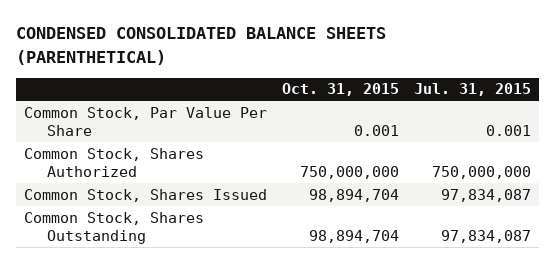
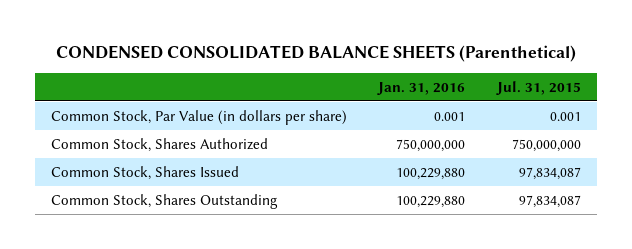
- CONDENSED CONSOLIDATED BALANCE SHEETS (PARENTHETICAL)
+ CONDENSED CONSOLIDATED BALANCE SHEETS (Parenthetical)
- | Oct. 31, 2015 | Jul. 31, 2015
+ | Jan. 31, 2016 | Jul. 31, 2015
- Common Stock, Par Value Per Share | 0.001 | 0.001
+ Common Stock, Par Value (in dollars per share) | 0.001 | 0.001

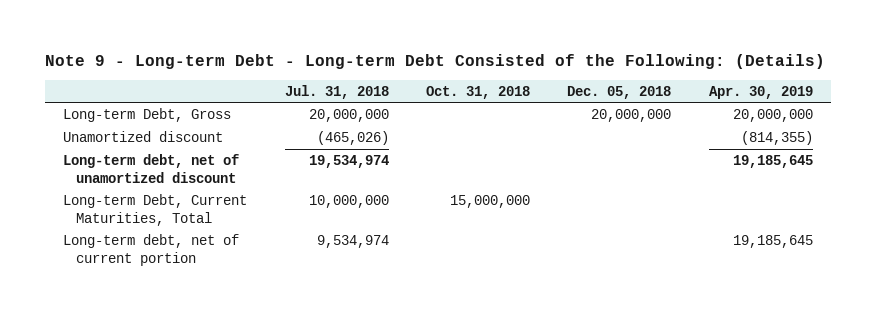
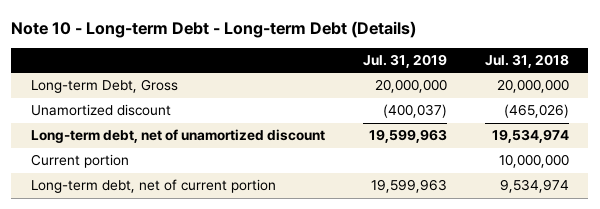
- Note 9 - Long-term Debt - Long-term Debt Consisted of the Following: (Details)
+ Note 10 - Long-term Debt - Long-term Debt (Details)
- | Jul. 31, 2018 | Oct. 31, 2018 | Dec. 05, 2018 | Apr. 30, 2019
+ | Jul. 31, 2019 | Jul. 31, 2018
- Long-term Debt, Current Maturities, Total | 10,000,000 | 15,000,000 | |
+ Current portion | | 10,000,000

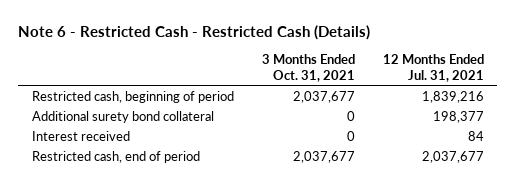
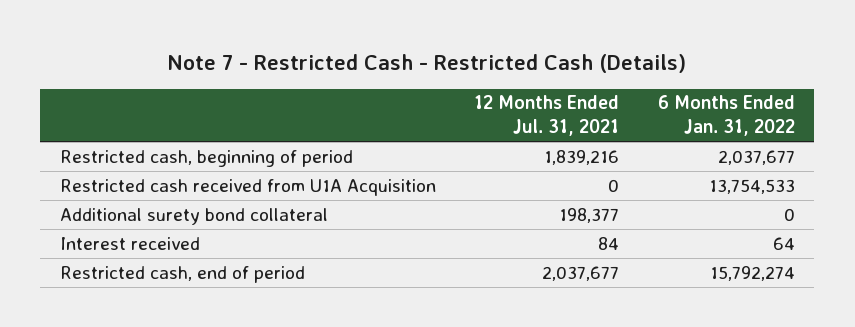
- Note 6 - Restricted Cash - Restricted Cash (Details)
+ Note 7 - Restricted Cash - Restricted Cash (Details)
- | 3 Months Ended Oct. 31, 2021 | 12 Months Ended Jul. 31, 2021
+ | 12 Months Ended Jul. 31, 2021 | 6 Months Ended Jan. 31, 2022
+ Restricted cash received from U1A Acquisition | 0 | 13,754,533

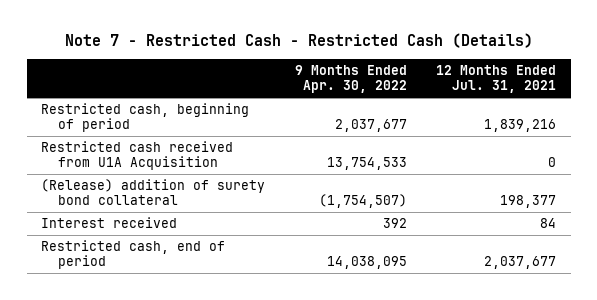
- | 12 Months Ended Jul. 31, 2021 | 6 Months Ended Jan. 31, 2022
+ | 9 Months Ended Apr. 30, 2022 | 12 Months Ended Jul. 31, 2021
- Additional surety bond collateral | 198,377 | 0
+ (Release) addition of surety bond collateral | (1,754,507) | 198,377

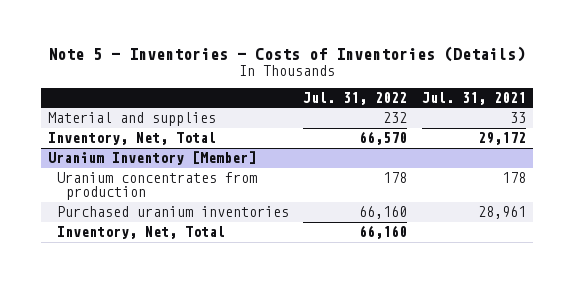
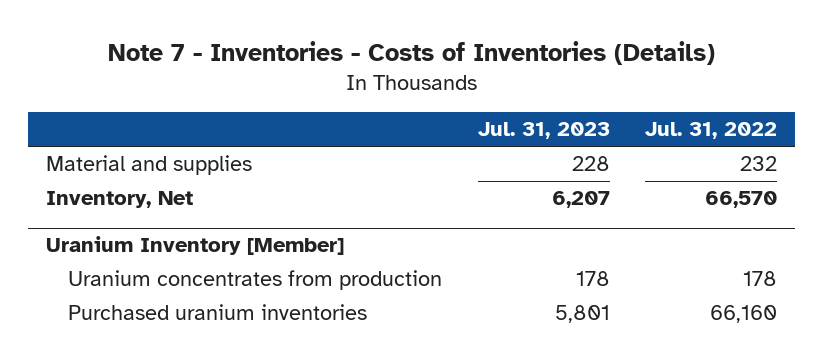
- Note 5 - Inventories - Costs of Inventories (Details)
+ Note 7 - Inventories - Costs of Inventories (Details)
- | Jul. 31, 2022 | Jul. 31, 2021
+ | Jul. 31, 2023 | Jul. 31, 2022
- Inventory, Net, Total | 66,570 | 29,172
+ Inventory, Net | 6,207 | 66,570
@ Uranium Inventory [Member]
- Inventory, Net, Total | 66,160 |

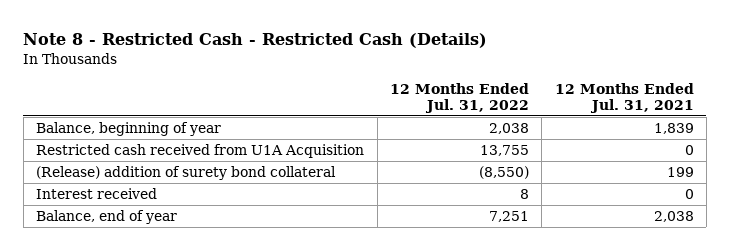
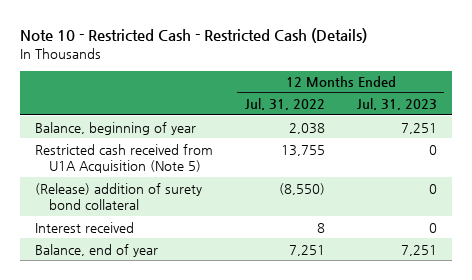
- Note 8 - Restricted Cash - Restricted Cash (Details)
+ Note 10 - Restricted Cash - Restricted Cash (Details)
- | 12 Months Ended Jul. 31, 2022 | 12 Months Ended Jul. 31, 2021
+ | 12 Months Ended Jul. 31, 2022 | 12 Months Ended Jul. 31, 2023
- Restricted cash received from U1A Acquisition | 13,755 | 0
+ Restricted cash received from U1A Acquisition (Note 5) | 13,755 | 0

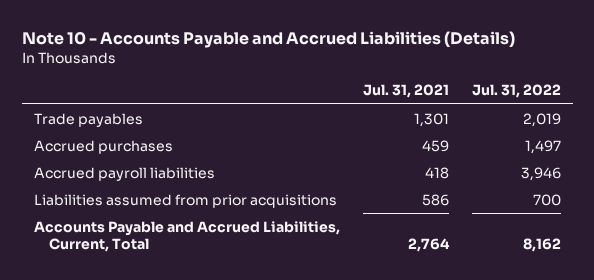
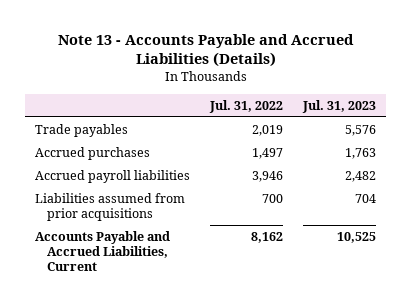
- Note 10 - Accounts Payable and Accrued Liabilities (Details)
+ Note 13 - Accounts Payable and Accrued Liabilities (Details)
- | Jul. 31, 2021 | Jul. 31, 2022
+ | Jul. 31, 2022 | Jul. 31, 2023
- Accounts Payable and Accrued Liabilities, Current, Total | 2,764 | 8,162
+ Accounts Payable and Accrued Liabilities, Current | 8,162 | 10,525

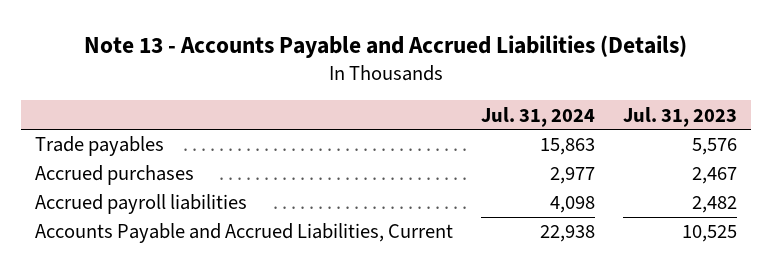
- | Jul. 31, 2022 | Jul. 31, 2023
+ | Jul. 31, 2024 | Jul. 31, 2023
- Accrued purchases | 1,497 | 1,763
+ Accrued purchases | 2,977 | 2,467
- Liabilities assumed from prior acquisitions | 700 | 704

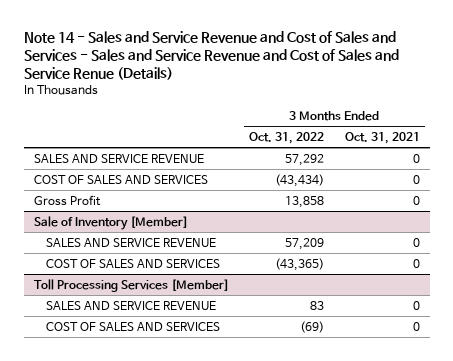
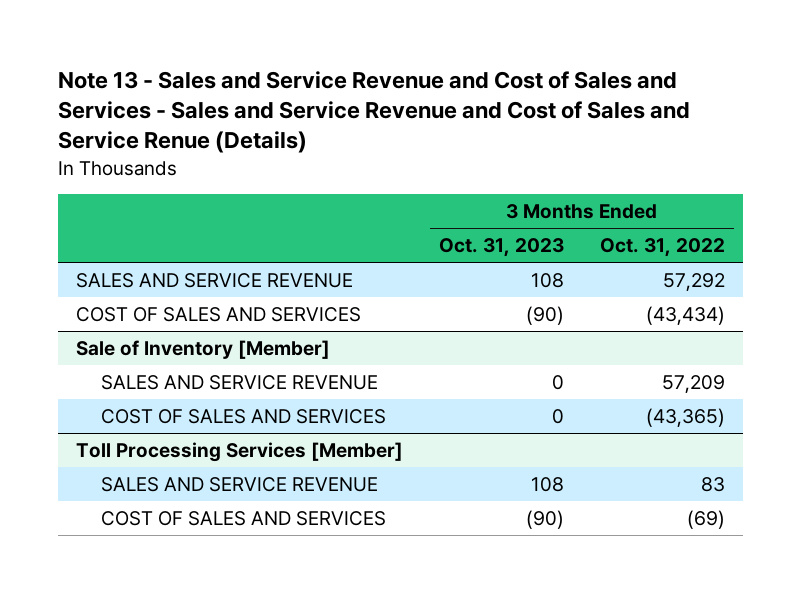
- Note 14 - Sales and Service Revenue and Cost of Sales and Services - Sales and Service Revenue and Cost of Sales and Service Renue (Details)
+ Note 13 - Sales and Service Revenue and Cost of Sales and Services - Sales and Service Revenue and Cost of Sales and Service Renue (Details)
- | 3 Months Ended Oct. 31, 2022 | 3 Months Ended Oct. 31, 2021
+ | 3 Months Ended Oct. 31, 2023 | 3 Months Ended Oct. 31, 2022
- Gross Profit | 13,858 | 0

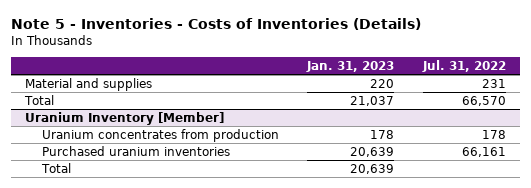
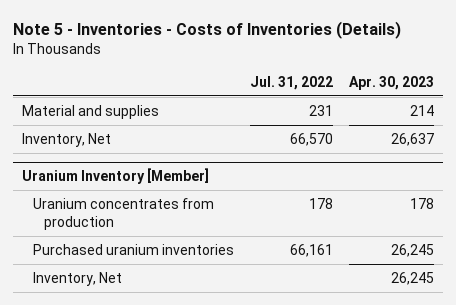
- | Jan. 31, 2023 | Jul. 31, 2022
+ | Jul. 31, 2022 | Apr. 30, 2023
- Total | 21,037 | 66,570
+ Inventory, Net | 66,570 | 26,637
@ Uranium Inventory [Member]
- Total | 20,639 |
+ Inventory, Net | | 26,245

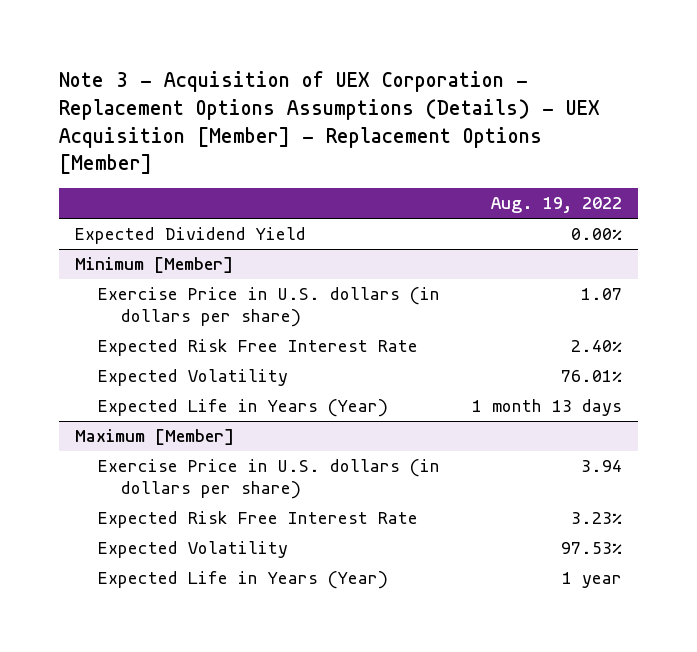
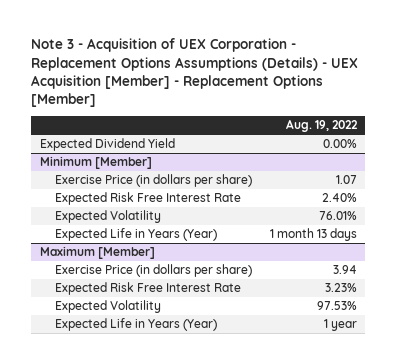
@ Minimum [Member]
- Exercise Price in U.S. dollars (in dollars per share) | 1.07
+ Exercise Price (in dollars per share) | 1.07
@ Maximum [Member]
- Exercise Price in U.S. dollars (in dollars per share) | 3.94
+ Exercise Price (in dollars per share) | 3.94

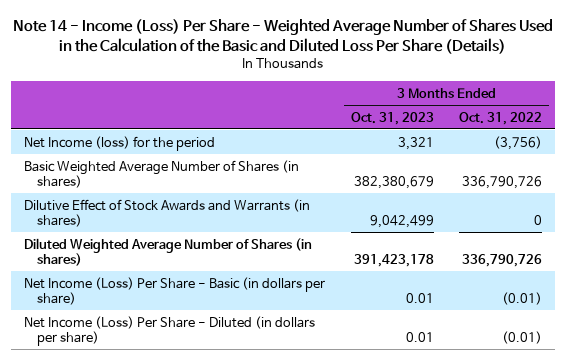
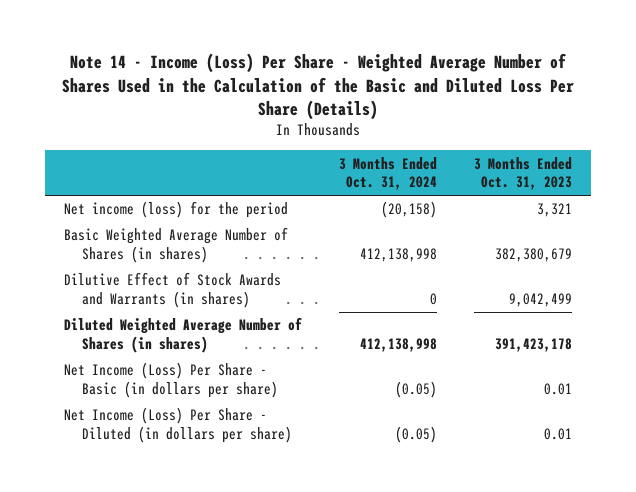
- | 3 Months Ended Oct. 31, 2023 | 3 Months Ended Oct. 31, 2022
+ | 3 Months Ended Oct. 31, 2024 | 3 Months Ended Oct. 31, 2023
- Net Income (loss) for the period | 3,321 | (3,756)
+ Net income (loss) for the period | (20,158) | 3,321

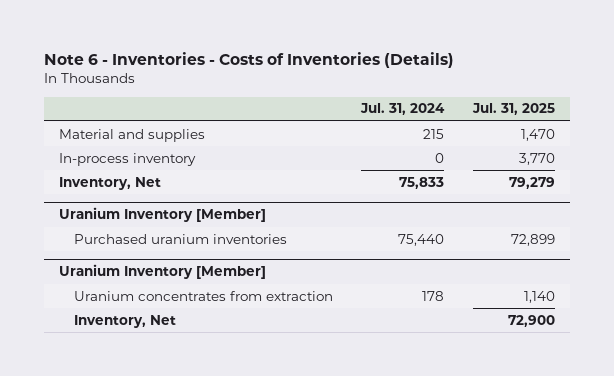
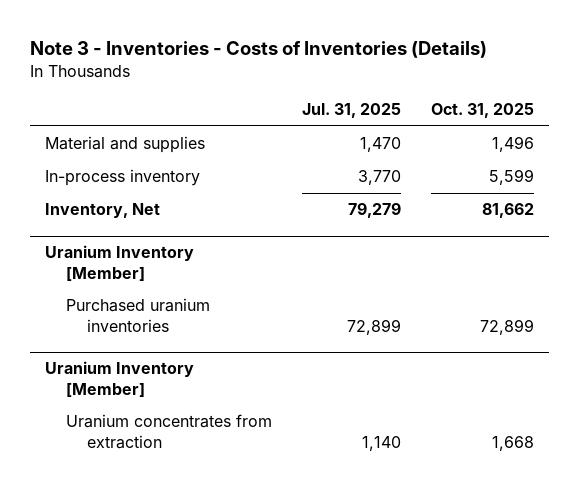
- Note 6 - Inventories - Costs of Inventories (Details)
+ Note 3 - Inventories - Costs of Inventories (Details)
- | Jul. 31, 2024 | Jul. 31, 2025
+ | Jul. 31, 2025 | Oct. 31, 2025
@ Uranium Inventory [Member]
- Inventory, Net | | 72,900

